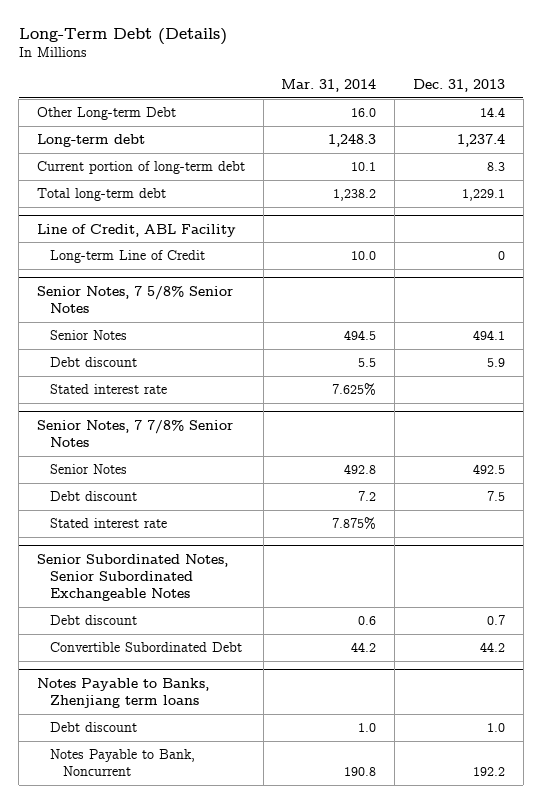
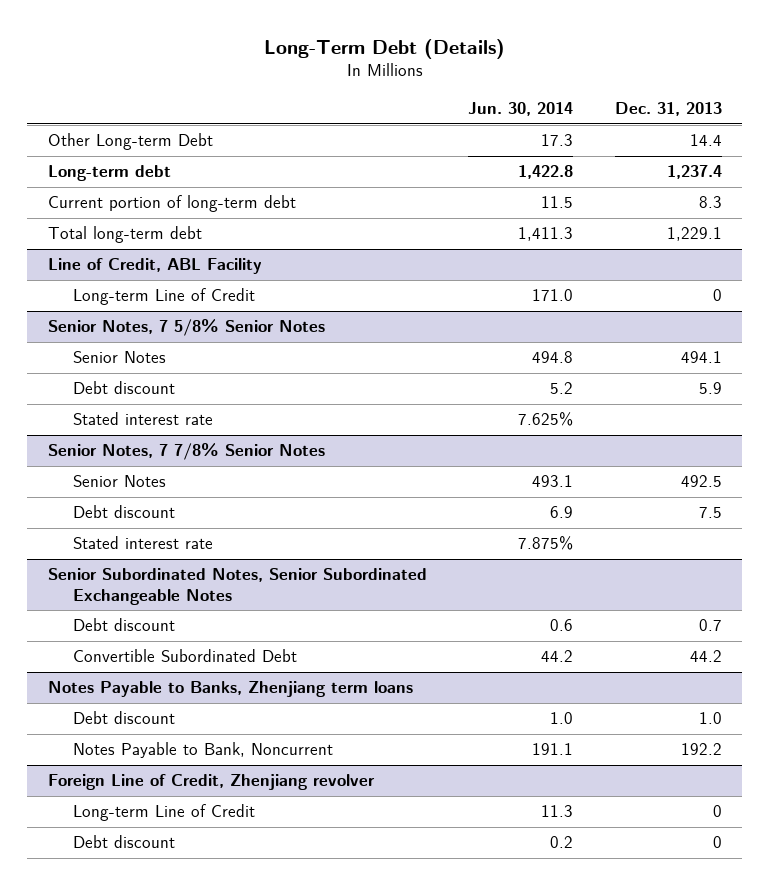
- | Mar. 31, 2014 | Dec. 31, 2013
+ | Jun. 30, 2014 | Dec. 31, 2013
+ Foreign Line of Credit, Zhenjiang revolver
+ Long-term Line of Credit | 11.3 | 0
+ Debt discount | 0.2 | 0

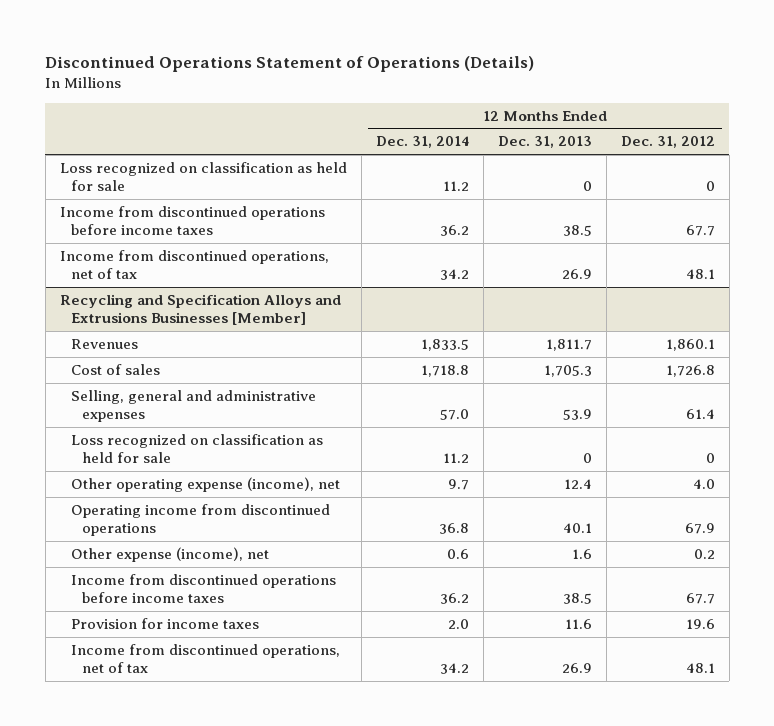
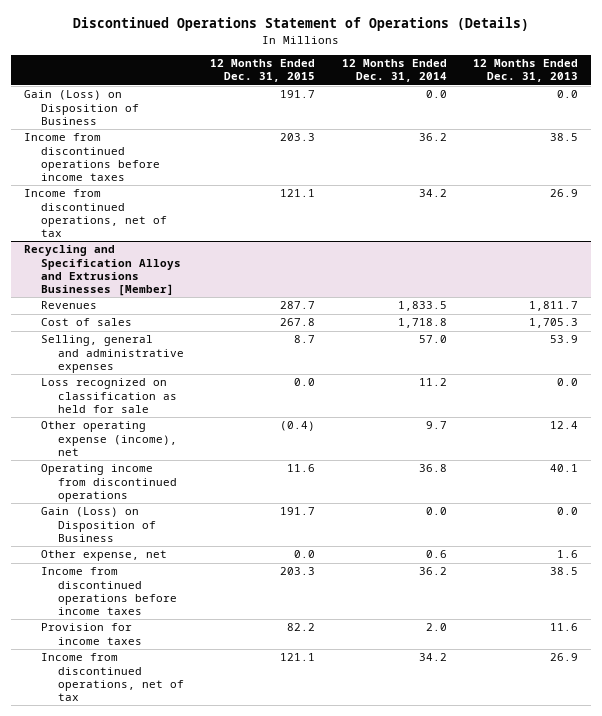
- | 12 Months Ended Dec. 31, 2014 | 12 Months Ended Dec. 31, 2013 | 12 Months Ended Dec. 31, 2012
+ | 12 Months Ended Dec. 31, 2015 | 12 Months Ended Dec. 31, 2014 | 12 Months Ended Dec. 31, 2013
- Loss recognized on classification as held for sale | 11.2 | 0 | 0
+ Gain (Loss) on Disposition of Business | 191.7 | 0.0 | 0.0
@ Recycling and Specification Alloys and Extrusions Businesses [Member]
- Loss recognized on classification as held for sale | 11.2 | 0 | 0
+ Loss recognized on classification as held for sale | 0.0 | 11.2 | 0.0
- Other expense (income), net | 0.6 | 1.6 | 0.2
+ Gain (Loss) on Disposition of Business | 191.7 | 0.0 | 0.0
+ Other expense, net | 0.0 | 0.6 | 1.6

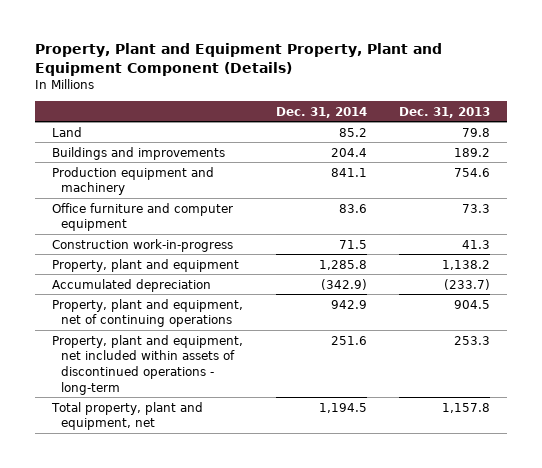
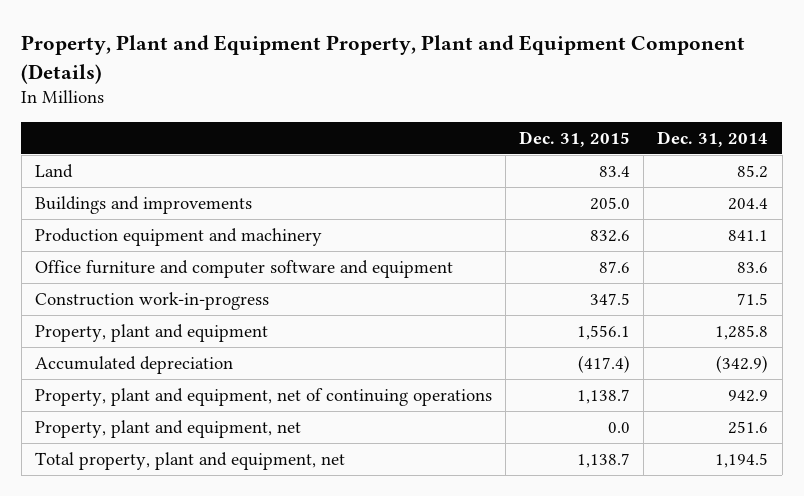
- | Dec. 31, 2014 | Dec. 31, 2013
+ | Dec. 31, 2015 | Dec. 31, 2014
- Office furniture and computer equipment | 83.6 | 73.3
+ Office furniture and computer software and equipment | 87.6 | 83.6
- Property, plant and equipment, net included within assets of discontinued operations - long-term | 251.6 | 253.3
+ Property, plant and equipment, net | 0.0 | 251.6

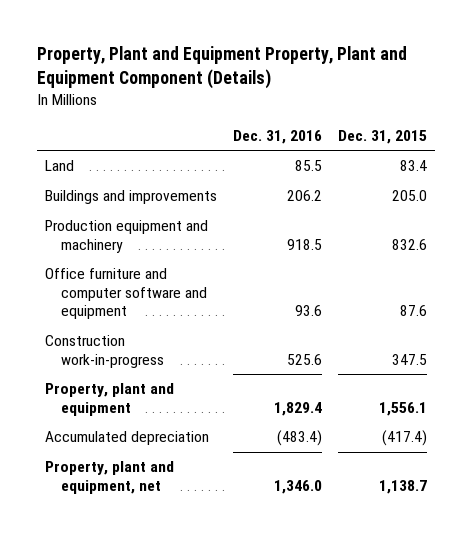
- | Dec. 31, 2015 | Dec. 31, 2014
+ | Dec. 31, 2016 | Dec. 31, 2015
- Property, plant and equipment, net of continuing operations | 1,138.7 | 942.9
- Property, plant and equipment, net | 0.0 | 251.6
- Total property, plant and equipment, net | 1,138.7 | 1,194.5
+ Property, plant and equipment, net | 1,346.0 | 1,138.7

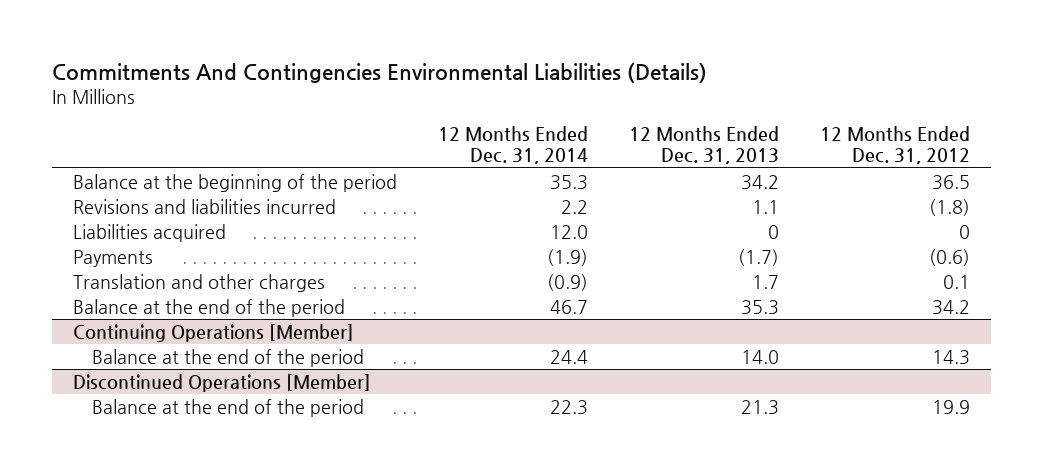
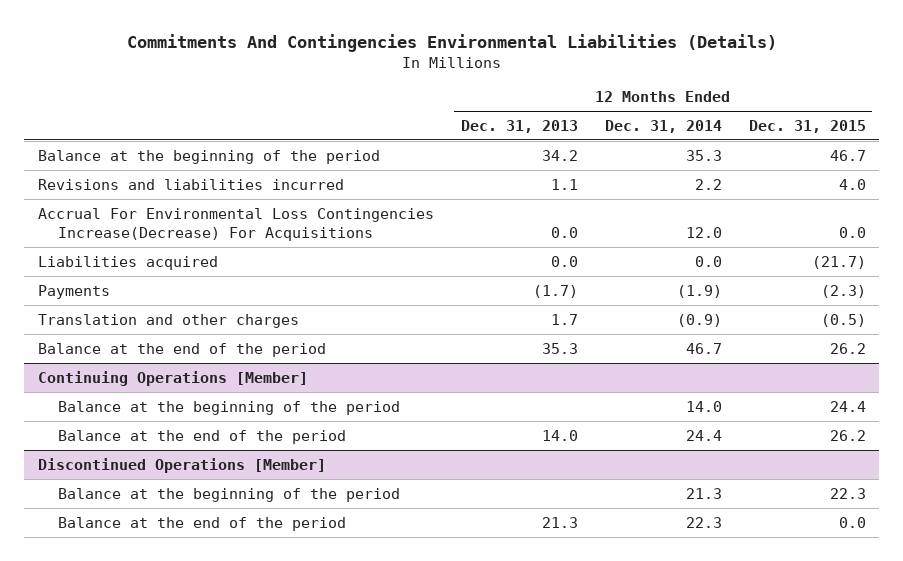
- | 12 Months Ended Dec. 31, 2014 | 12 Months Ended Dec. 31, 2013 | 12 Months Ended Dec. 31, 2012
+ | 12 Months Ended Dec. 31, 2013 | 12 Months Ended Dec. 31, 2014 | 12 Months Ended Dec. 31, 2015
- Liabilities acquired | 12.0 | 0 | 0
+ Accrual For Environmental Loss Contingencies Increase(Decrease) For Acquisitions | 0.0 | 12.0 | 0.0
+ Liabilities acquired | 0.0 | 0.0 | (21.7)
@ Continuing Operations [Member]
+ Balance at the beginning of the period | | 14.0 | 24.4
@ Discontinued Operations [Member]
+ Balance at the beginning of the period | | 21.3 | 22.3

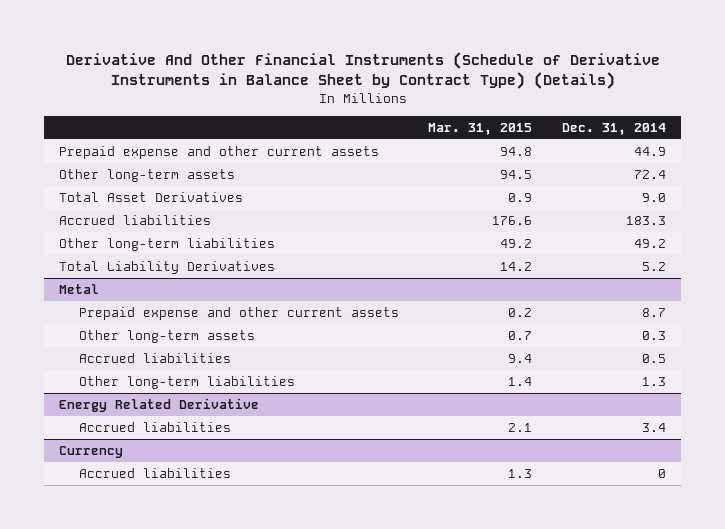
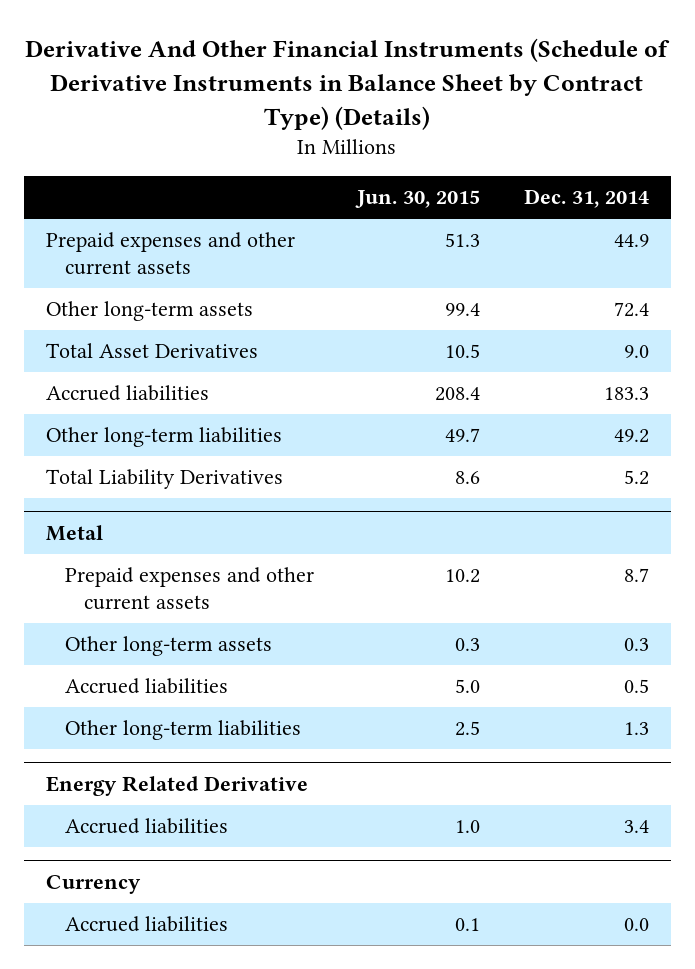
- | Mar. 31, 2015 | Dec. 31, 2014
+ | Jun. 30, 2015 | Dec. 31, 2014
- Prepaid expense and other current assets | 94.8 | 44.9
+ Prepaid expenses and other current assets | 51.3 | 44.9
@ Metal
- Prepaid expense and other current assets | 0.2 | 8.7
+ Prepaid expenses and other current assets | 10.2 | 8.7
@ Currency
- Accrued liabilities | 1.3 | 0
+ Accrued liabilities | 0.1 | 0.0

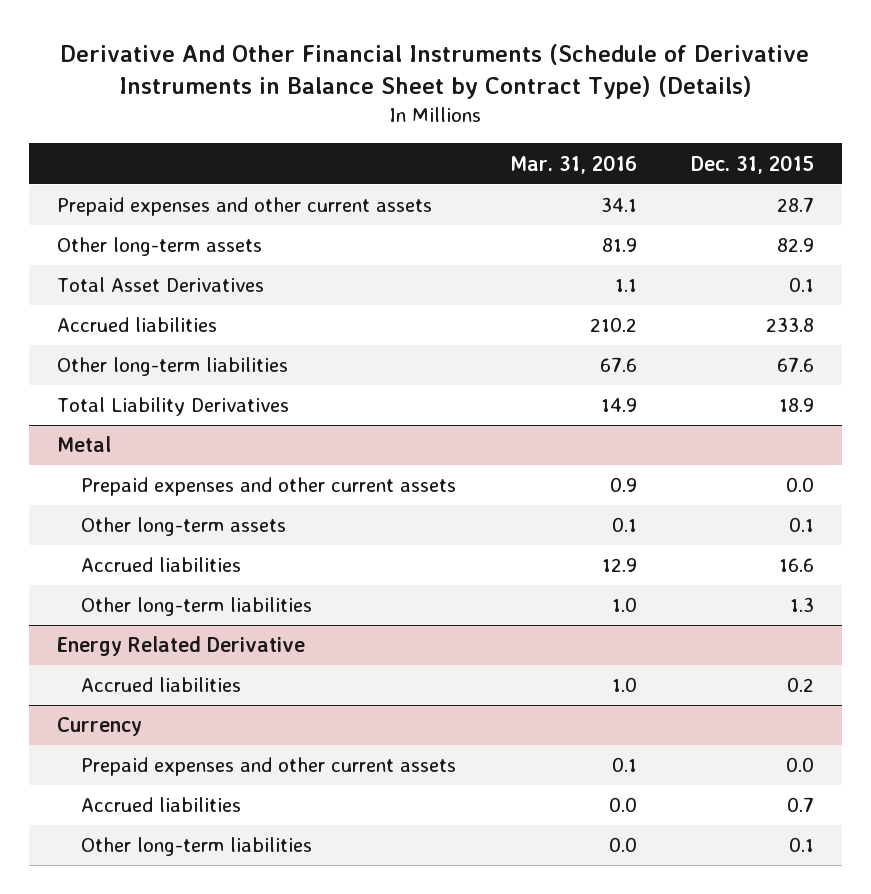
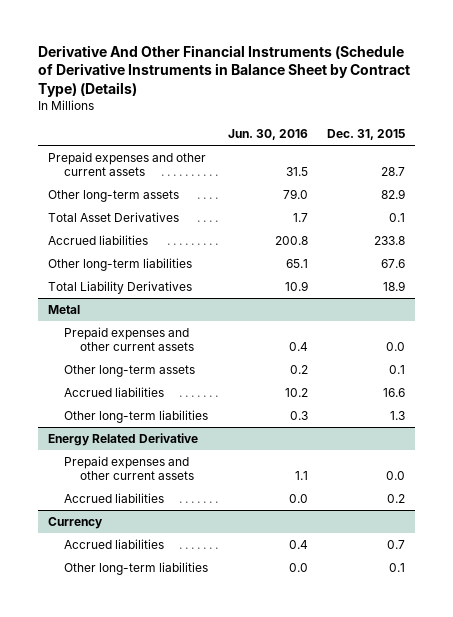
- | Mar. 31, 2016 | Dec. 31, 2015
+ | Jun. 30, 2016 | Dec. 31, 2015
@ Energy Related Derivative
+ Prepaid expenses and other current assets | 1.1 | 0.0
@ Currency
- Prepaid expenses and other current assets | 0.1 | 0.0

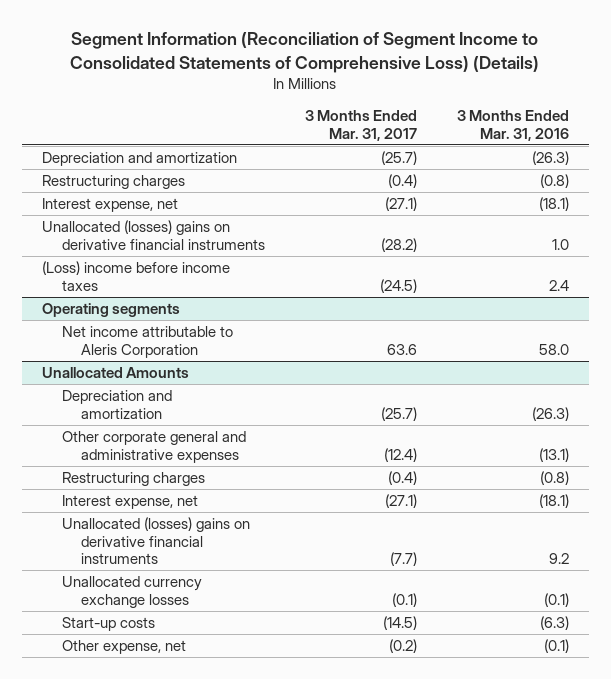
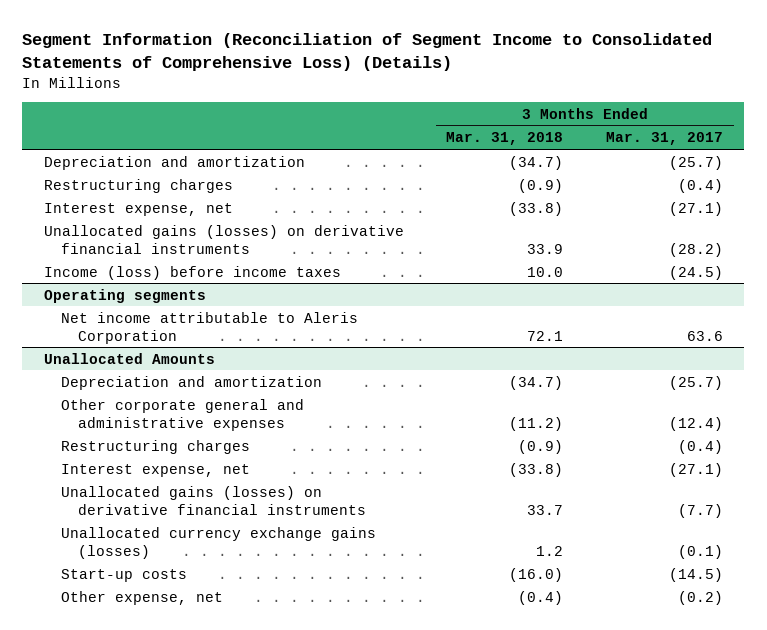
- | 3 Months Ended Mar. 31, 2017 | 3 Months Ended Mar. 31, 2016
+ | 3 Months Ended Mar. 31, 2018 | 3 Months Ended Mar. 31, 2017
- Unallocated (losses) gains on derivative financial instruments | (28.2) | 1.0
- (Loss) income before income taxes | (24.5) | 2.4
+ Unallocated gains (losses) on derivative financial instruments | 33.9 | (28.2)
+ Income (loss) before income taxes | 10.0 | (24.5)
@ Unallocated Amounts
- Unallocated (losses) gains on derivative financial instruments | (7.7) | 9.2
- Unallocated currency exchange losses | (0.1) | (0.1)
+ Unallocated gains (losses) on derivative financial instruments | 33.7 | (7.7)
+ Unallocated currency exchange gains (losses) | 1.2 | (0.1)

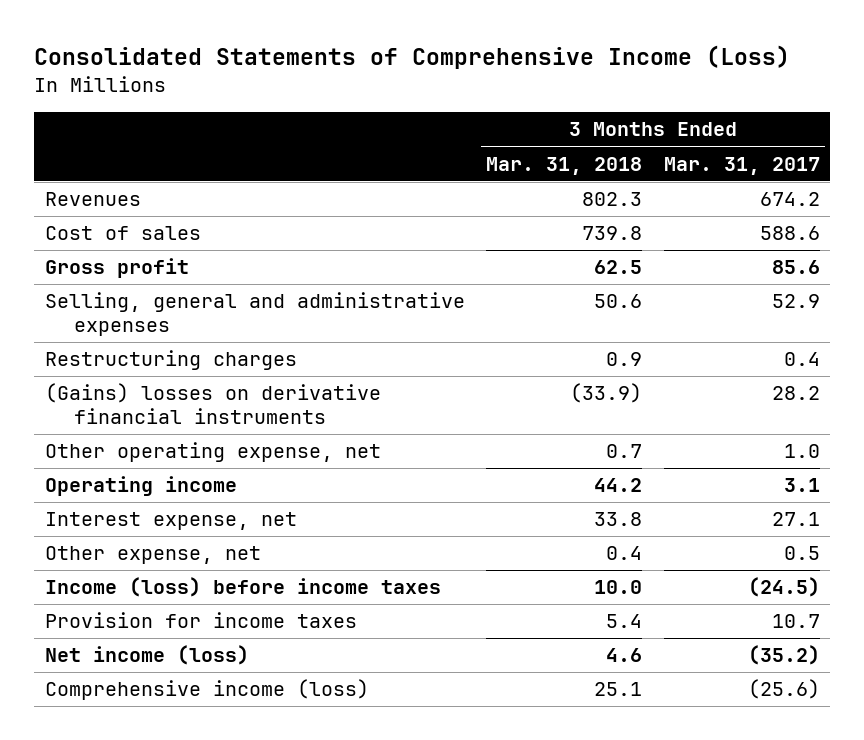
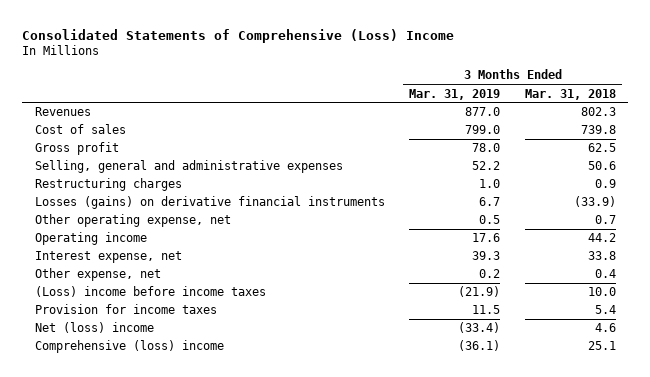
- Consolidated Statements of Comprehensive Income (Loss)
+ Consolidated Statements of Comprehensive (Loss) Income
- | 3 Months Ended Mar. 31, 2018 | 3 Months Ended Mar. 31, 2017
+ | 3 Months Ended Mar. 31, 2019 | 3 Months Ended Mar. 31, 2018
- (Gains) losses on derivative financial instruments | (33.9) | 28.2
+ Losses (gains) on derivative financial instruments | 6.7 | (33.9)
- Income (loss) before income taxes | 10.0 | (24.5)
+ (Loss) income before income taxes | (21.9) | 10.0
- Net income (loss) | 4.6 | (35.2)
- Comprehensive income (loss) | 25.1 | (25.6)
+ Net (loss) income | (33.4) | 4.6
+ Comprehensive (loss) income | (36.1) | 25.1

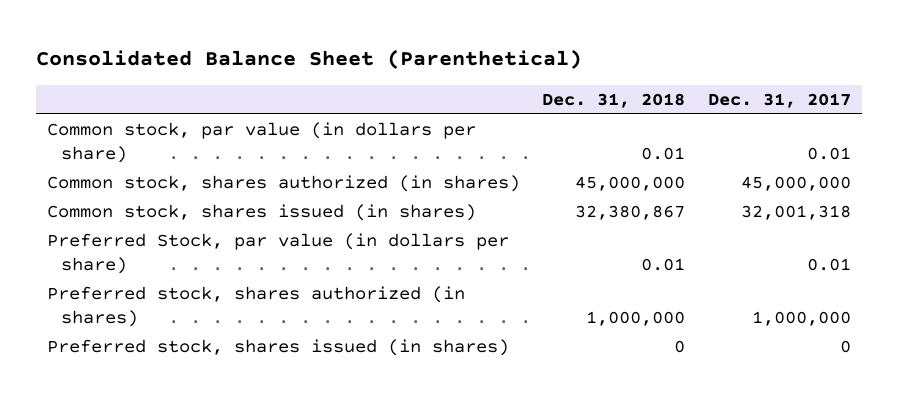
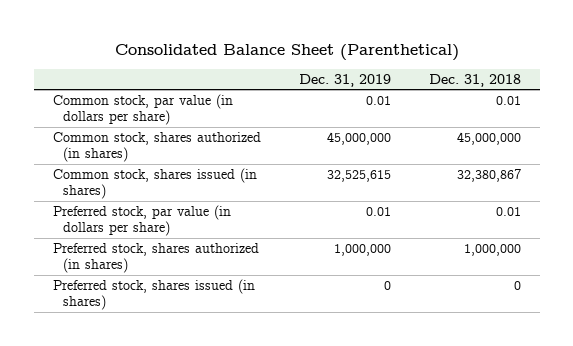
- | Dec. 31, 2018 | Dec. 31, 2017
+ | Dec. 31, 2019 | Dec. 31, 2018
- Preferred Stock, par value (in dollars per share) | 0.01 | 0.01
+ Preferred stock, par value (in dollars per share) | 0.01 | 0.01

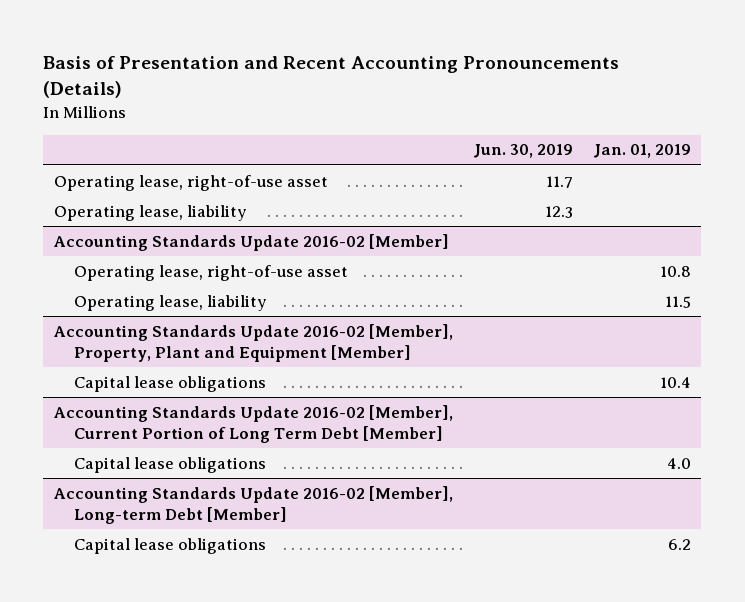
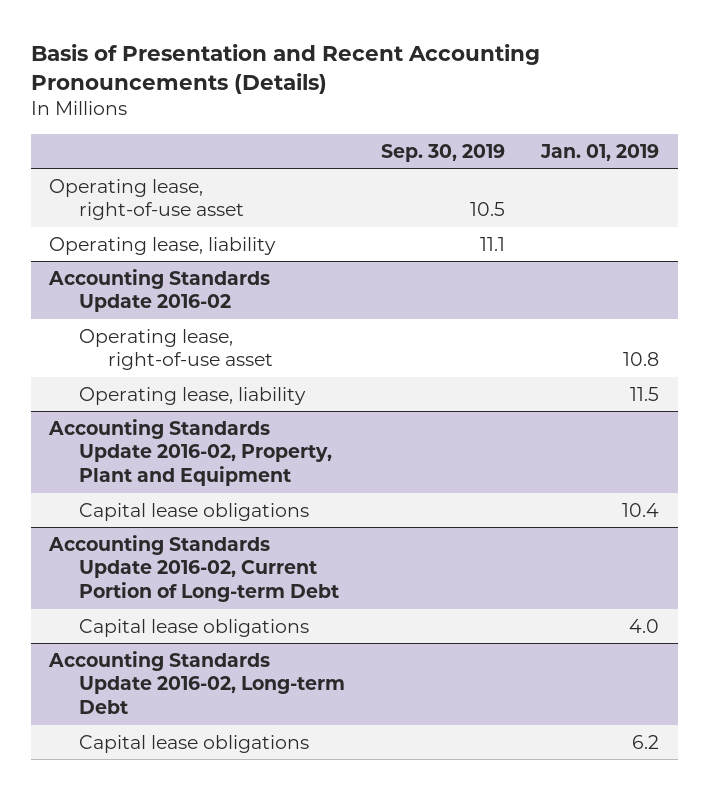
- | Jun. 30, 2019 | Jan. 01, 2019
+ | Sep. 30, 2019 | Jan. 01, 2019
- Accounting Standards Update 2016-02 [Member]
+ Accounting Standards Update 2016-02
- Accounting Standards Update 2016-02 [Member], Property, Plant and Equipment [Member]
+ Accounting Standards Update 2016-02, Property, Plant and Equipment
- Accounting Standards Update 2016-02 [Member], Current Portion of Long Term Debt [Member]
+ Accounting Standards Update 2016-02, Current Portion of Long-term Debt
- Accounting Standards Update 2016-02 [Member], Long-term Debt [Member]
+ Accounting Standards Update 2016-02, Long-term Debt

